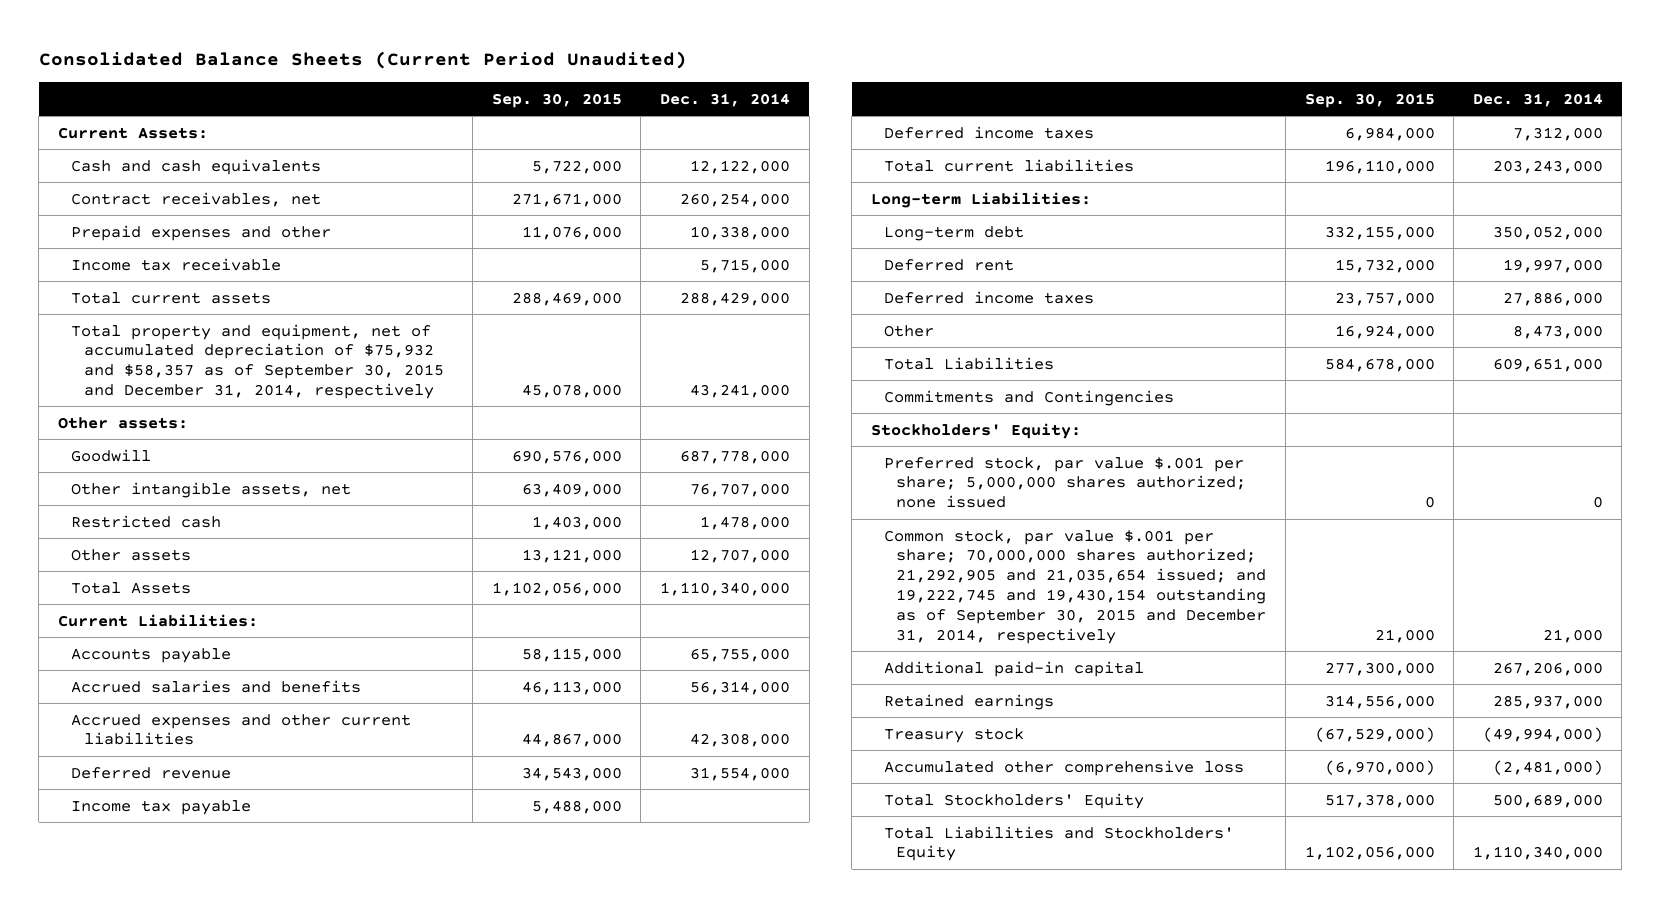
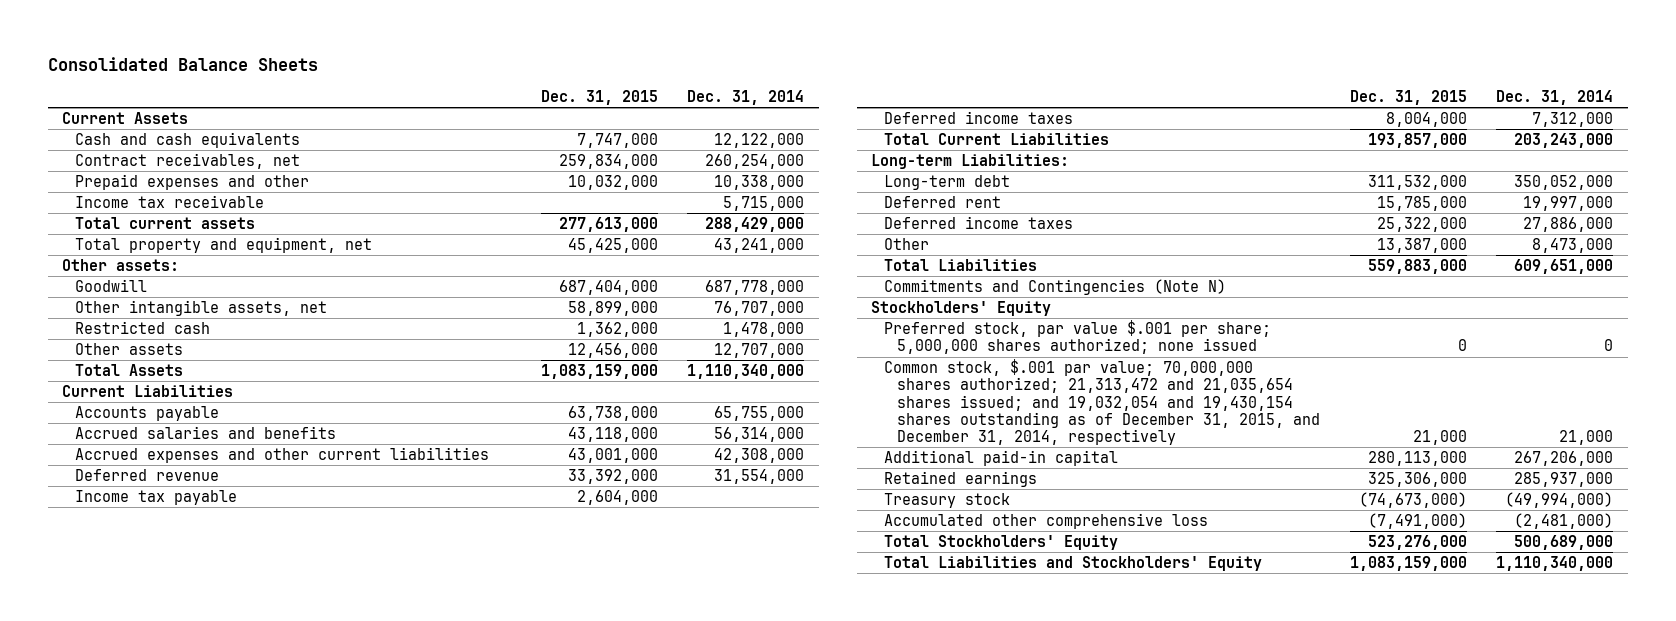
- Consolidated Balance Sheets (Current Period Unaudited)
+ Consolidated Balance Sheets
- | Sep. 30, 2015 | Dec. 31, 2014
+ | Dec. 31, 2015 | Dec. 31, 2014
- Current Assets:
+ Current Assets
- Total property and equipment, net of accumulated depreciation of $75,932 and $58,357 as of September 30, 2015 and December 31, 2014, respectively | 45,078,000 | 43,241,000
+ Total property and equipment, net | 45,425,000 | 43,241,000
- Current Liabilities:
+ Current Liabilities
- Total current liabilities | 196,110,000 | 203,243,000
+ Total Current Liabilities | 193,857,000 | 203,243,000
- Commitments and Contingencies
- Stockholders' Equity:
+ Commitments and Contingencies (Note N)
+ Stockholders' Equity
- Common stock, par value $.001 per share; 70,000,000 shares authorized; 21,292,905 and 21,035,654 issued; and 19,222,745 and 19,430,154 outstanding as of September 30, 2015 and December 31, 2014, respectively | 21,000 | 21,000
+ Common stock, $.001 par value; 70,000,000 shares authorized; 21,313,472 and 21,035,654 shares issued; and 19,032,054 and 19,430,154 shares outstanding as of December 31, 2015, and December 31, 2014, respectively | 21,000 | 21,000

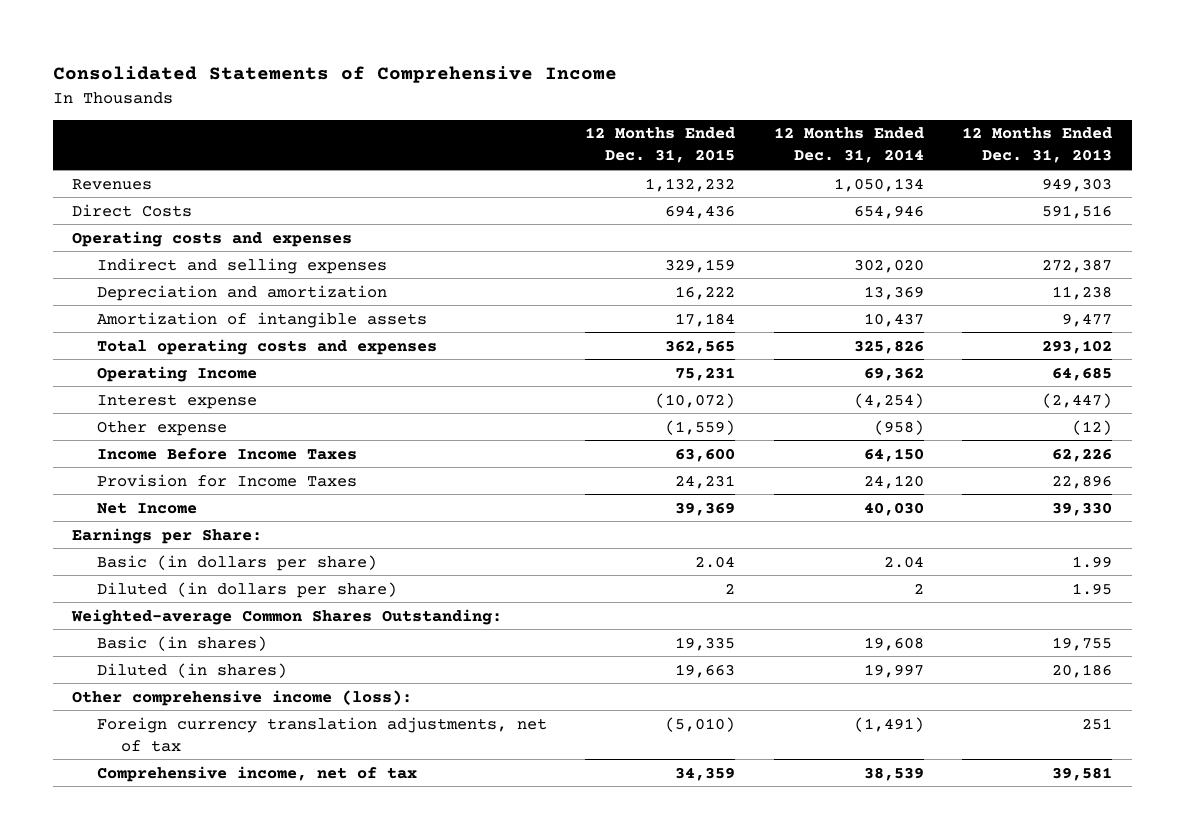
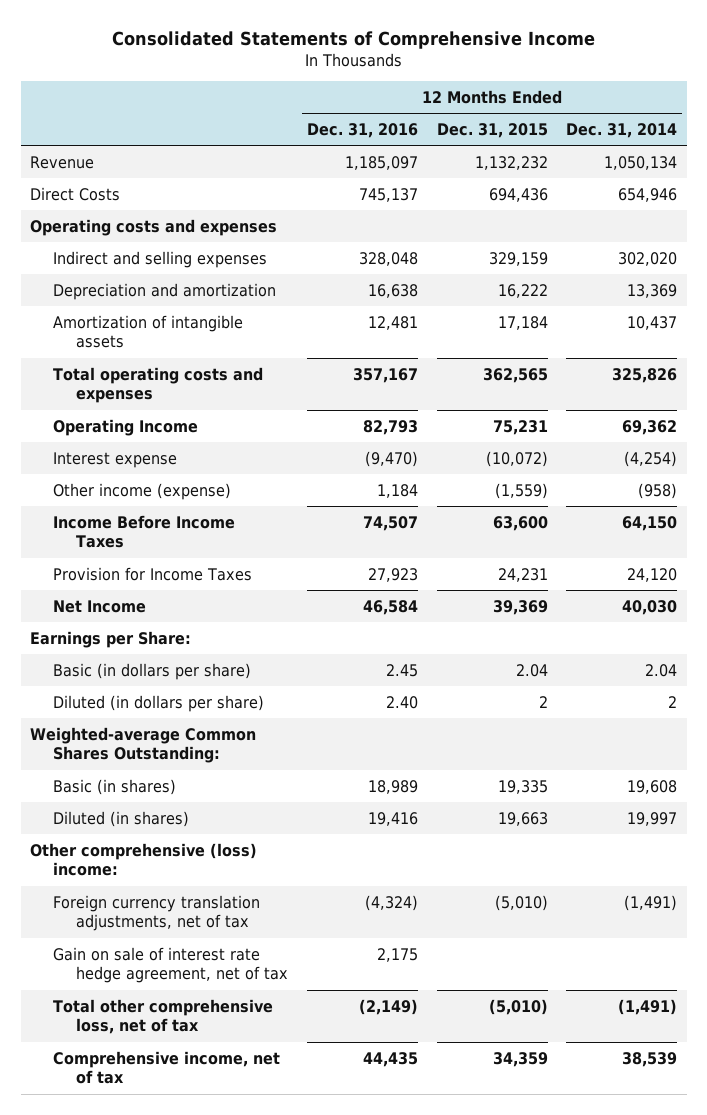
- | 12 Months Ended Dec. 31, 2015 | 12 Months Ended Dec. 31, 2014 | 12 Months Ended Dec. 31, 2013
+ | 12 Months Ended Dec. 31, 2016 | 12 Months Ended Dec. 31, 2015 | 12 Months Ended Dec. 31, 2014
- Revenues | 1,132,232 | 1,050,134 | 949,303
+ Revenue | 1,185,097 | 1,132,232 | 1,050,134
- Other expense | (1,559) | (958) | (12)
+ Other income (expense) | 1,184 | (1,559) | (958)
- Other comprehensive income (loss):
+ Other comprehensive (loss) income:
+ Gain on sale of interest rate hedge agreement, net of tax | 2,175 | |
+ Total other comprehensive loss, net of tax | (2,149) | (5,010) | (1,491)

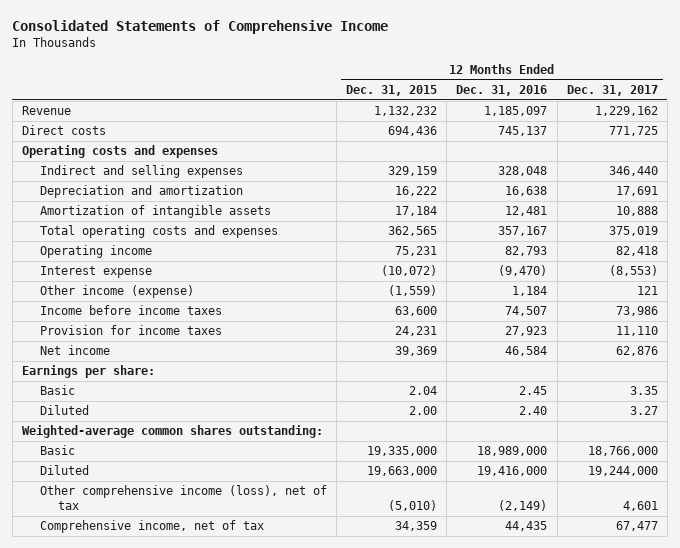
- | 12 Months Ended Dec. 31, 2016 | 12 Months Ended Dec. 31, 2015 | 12 Months Ended Dec. 31, 2014
+ | 12 Months Ended Dec. 31, 2015 | 12 Months Ended Dec. 31, 2016 | 12 Months Ended Dec. 31, 2017
- Direct Costs | 745,137 | 694,436 | 654,946
+ Direct costs | 694,436 | 745,137 | 771,725
- Operating Income | 82,793 | 75,231 | 69,362
+ Operating income | 75,231 | 82,793 | 82,418
- Income Before Income Taxes | 74,507 | 63,600 | 64,150
- Provision for Income Taxes | 27,923 | 24,231 | 24,120
- Net Income | 46,584 | 39,369 | 40,030
- Earnings per Share:
- Basic (in dollars per share) | 2.45 | 2.04 | 2.04
- Diluted (in dollars per share) | 2.40 | 2 | 2
- Weighted-average Common Shares Outstanding:
- Basic (in shares) | 18,989 | 19,335 | 19,608
- Diluted (in shares) | 19,416 | 19,663 | 19,997
- Other comprehensive (loss) income:
- Foreign currency translation adjustments, net of tax | (4,324) | (5,010) | (1,491)
- Gain on sale of interest rate hedge agreement, net of tax | 2,175 | |
- Total other comprehensive loss, net of tax | (2,149) | (5,010) | (1,491)
+ Income before income taxes | 63,600 | 74,507 | 73,986
+ Provision for income taxes | 24,231 | 27,923 | 11,110
+ Net income | 39,369 | 46,584 | 62,876
+ Earnings per share:
+ Basic | 2.04 | 2.45 | 3.35
+ Diluted | 2.00 | 2.40 | 3.27
+ Weighted-average common shares outstanding:
+ Basic | 19,335,000 | 18,989,000 | 18,766,000
+ Diluted | 19,663,000 | 19,416,000 | 19,244,000
+ Other comprehensive income (loss), net of tax | (5,010) | (2,149) | 4,601

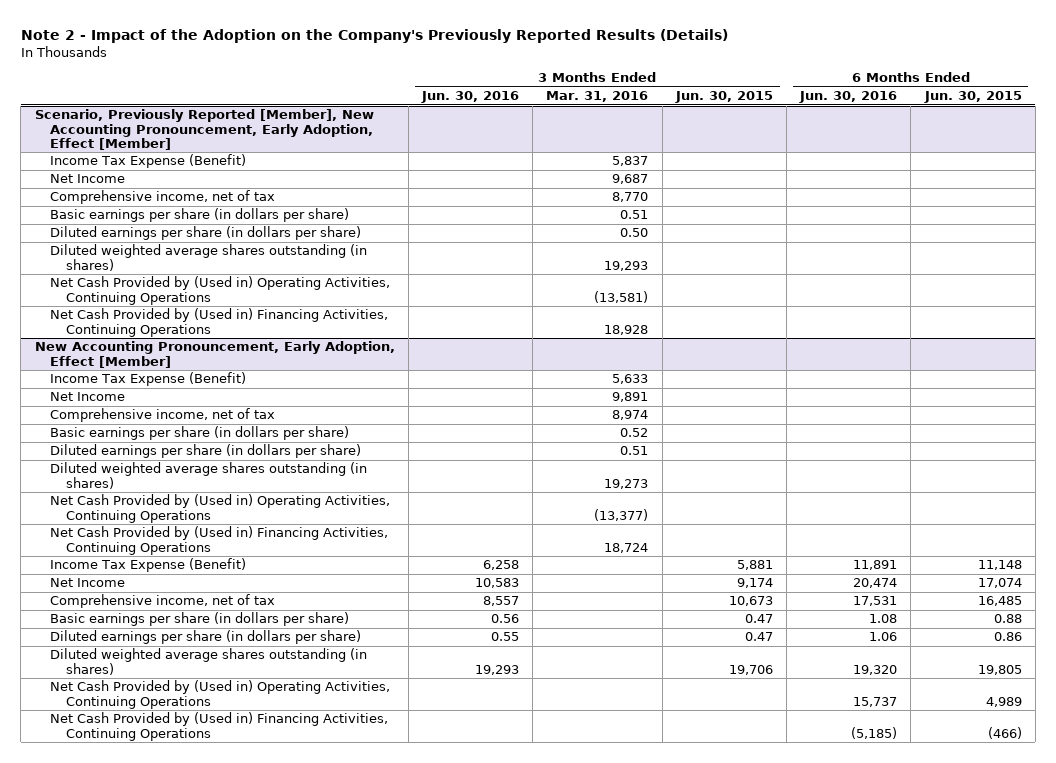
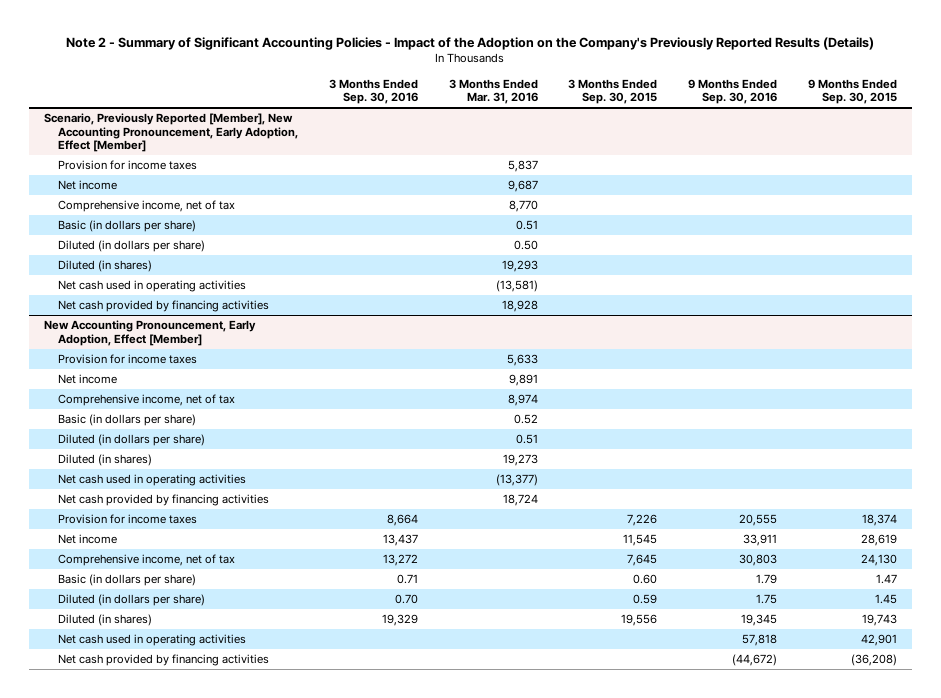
- Note 2 - Impact of the Adoption on the Company's Previously Reported Results (Details)
+ Note 2 - Summary of Significant Accounting Policies - Impact of the Adoption on the Company's Previously Reported Results (Details)
- | 3 Months Ended Jun. 30, 2016 | 3 Months Ended Mar. 31, 2016 | 3 Months Ended Jun. 30, 2015 | 6 Months Ended Jun. 30, 2016 | 6 Months Ended Jun. 30, 2015
+ | 3 Months Ended Sep. 30, 2016 | 3 Months Ended Mar. 31, 2016 | 3 Months Ended Sep. 30, 2015 | 9 Months Ended Sep. 30, 2016 | 9 Months Ended Sep. 30, 2015
@ Scenario, Previously Reported [Member], New Accounting Pronouncement, Early Adoption, Effect [Member]
- Income Tax Expense (Benefit) | | 5,837 | | |
- Net Income | | 9,687 | | |
+ Provision for income taxes | | 5,837 | | |
+ Net income | | 9,687 | | |
- Basic earnings per share (in dollars per share) | | 0.51 | | |
- Diluted earnings per share (in dollars per share) | | 0.50 | | |
- Diluted weighted average shares outstanding (in shares) | | 19,293 | | |
- Net Cash Provided by (Used in) Operating Activities, Continuing Operations | | (13,581) | | |
- Net Cash Provided by (Used in) Financing Activities, Continuing Operations | | 18,928 | | |
+ Basic (in dollars per share) | | 0.51 | | |
+ Diluted (in dollars per share) | | 0.50 | | |
+ Diluted (in shares) | | 19,293 | | |
+ Net cash used in operating activities | | (13,581) | | |
+ Net cash provided by financing activities | | 18,928 | | |
@ New Accounting Pronouncement, Early Adoption, Effect [Member]
- Income Tax Expense (Benefit) | | 5,633 | | |
- Net Income | | 9,891 | | |
+ Provision for income taxes | | 5,633 | | |
+ Net income | | 9,891 | | |
- Basic earnings per share (in dollars per share) | | 0.52 | | |
- Diluted earnings per share (in dollars per share) | | 0.51 | | |
- Diluted weighted average shares outstanding (in shares) | | 19,273 | | |
- Net Cash Provided by (Used in) Operating Activities, Continuing Operations | | (13,377) | | |
- Net Cash Provided by (Used in) Financing Activities, Continuing Operations | | 18,724 | | |
- Income Tax Expense (Benefit) | 6,258 | | 5,881 | 11,891 | 11,148
- Net Income | 10,583 | | 9,174 | 20,474 | 17,074
+ Basic (in dollars per share) | | 0.52 | | |
+ Diluted (in dollars per share) | | 0.51 | | |
+ Diluted (in shares) | | 19,273 | | |
+ Net cash used in operating activities | | (13,377) | | |
+ Net cash provided by financing activities | | 18,724 | | |
+ Provision for income taxes | 8,664 | | 7,226 | 20,555 | 18,374
+ Net income | 13,437 | | 11,545 | 33,911 | 28,619
- Basic earnings per share (in dollars per share) | 0.56 | | 0.47 | 1.08 | 0.88
- Diluted earnings per share (in dollars per share) | 0.55 | | 0.47 | 1.06 | 0.86
- Diluted weighted average shares outstanding (in shares) | 19,293 | | 19,706 | 19,320 | 19,805
- Net Cash Provided by (Used in) Operating Activities, Continuing Operations | | | | 15,737 | 4,989
- Net Cash Provided by (Used in) Financing Activities, Continuing Operations | | | | (5,185) | (466)
+ Basic (in dollars per share) | 0.71 | | 0.60 | 1.79 | 1.47
+ Diluted (in dollars per share) | 0.70 | | 0.59 | 1.75 | 1.45
+ Diluted (in shares) | 19,329 | | 19,556 | 19,345 | 19,743
+ Net cash used in operating activities | | | | 57,818 | 42,901
+ Net cash provided by financing activities | | | | (44,672) | (36,208)

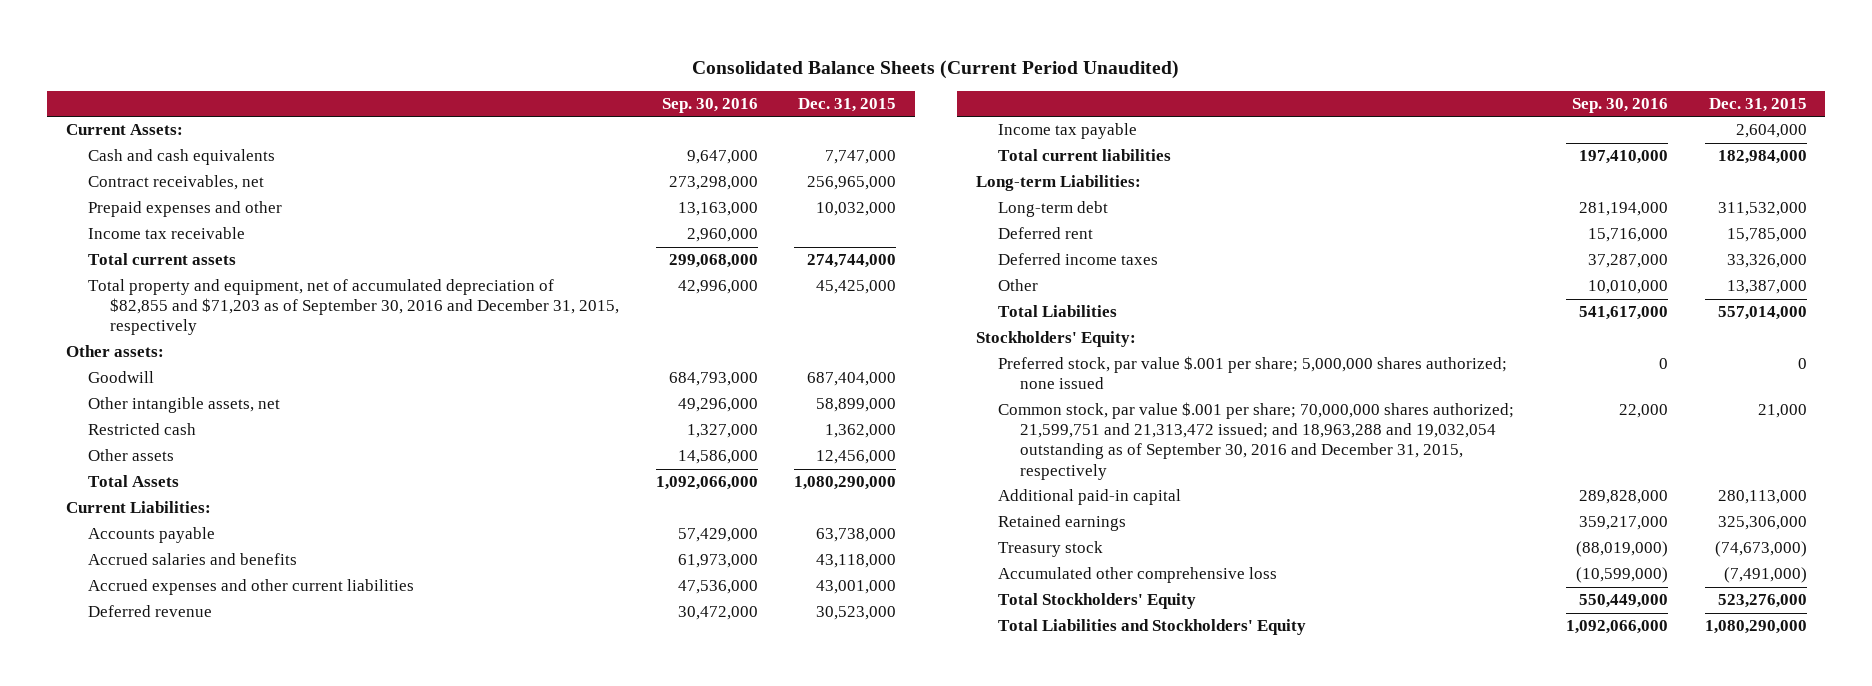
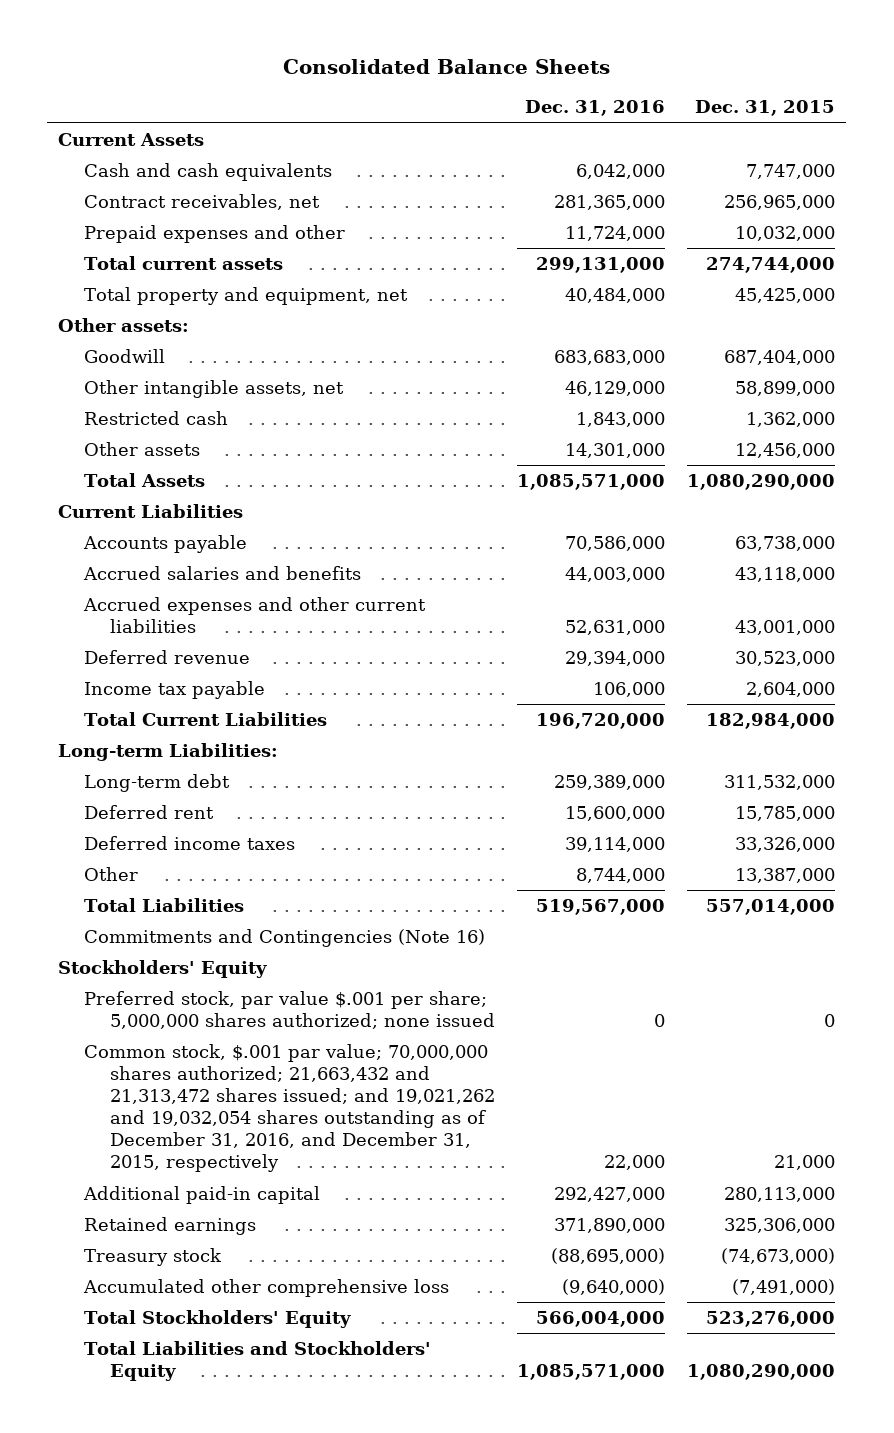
- Consolidated Balance Sheets (Current Period Unaudited)
+ Consolidated Balance Sheets
- | Sep. 30, 2016 | Dec. 31, 2015
+ | Dec. 31, 2016 | Dec. 31, 2015
- Current Assets:
+ Current Assets
- Income tax receivable | 2,960,000 |
- Total property and equipment, net of accumulated depreciation of $82,855 and $71,203 as of September 30, 2016 and December 31, 2015, respectively | 42,996,000 | 45,425,000
+ Total property and equipment, net | 40,484,000 | 45,425,000
- Current Liabilities:
+ Current Liabilities
- Total current liabilities | 197,410,000 | 182,984,000
+ Total Current Liabilities | 196,720,000 | 182,984,000
- Stockholders' Equity:
+ Commitments and Contingencies (Note 16)
+ Stockholders' Equity
- Common stock, par value $.001 per share; 70,000,000 shares authorized; 21,599,751 and 21,313,472 issued; and 18,963,288 and 19,032,054 outstanding as of September 30, 2016 and December 31, 2015, respectively | 22,000 | 21,000
+ Common stock, $.001 par value; 70,000,000 shares authorized; 21,663,432 and 21,313,472 shares issued; and 19,021,262 and 19,032,054 shares outstanding as of December 31, 2016, and December 31, 2015, respectively | 22,000 | 21,000

